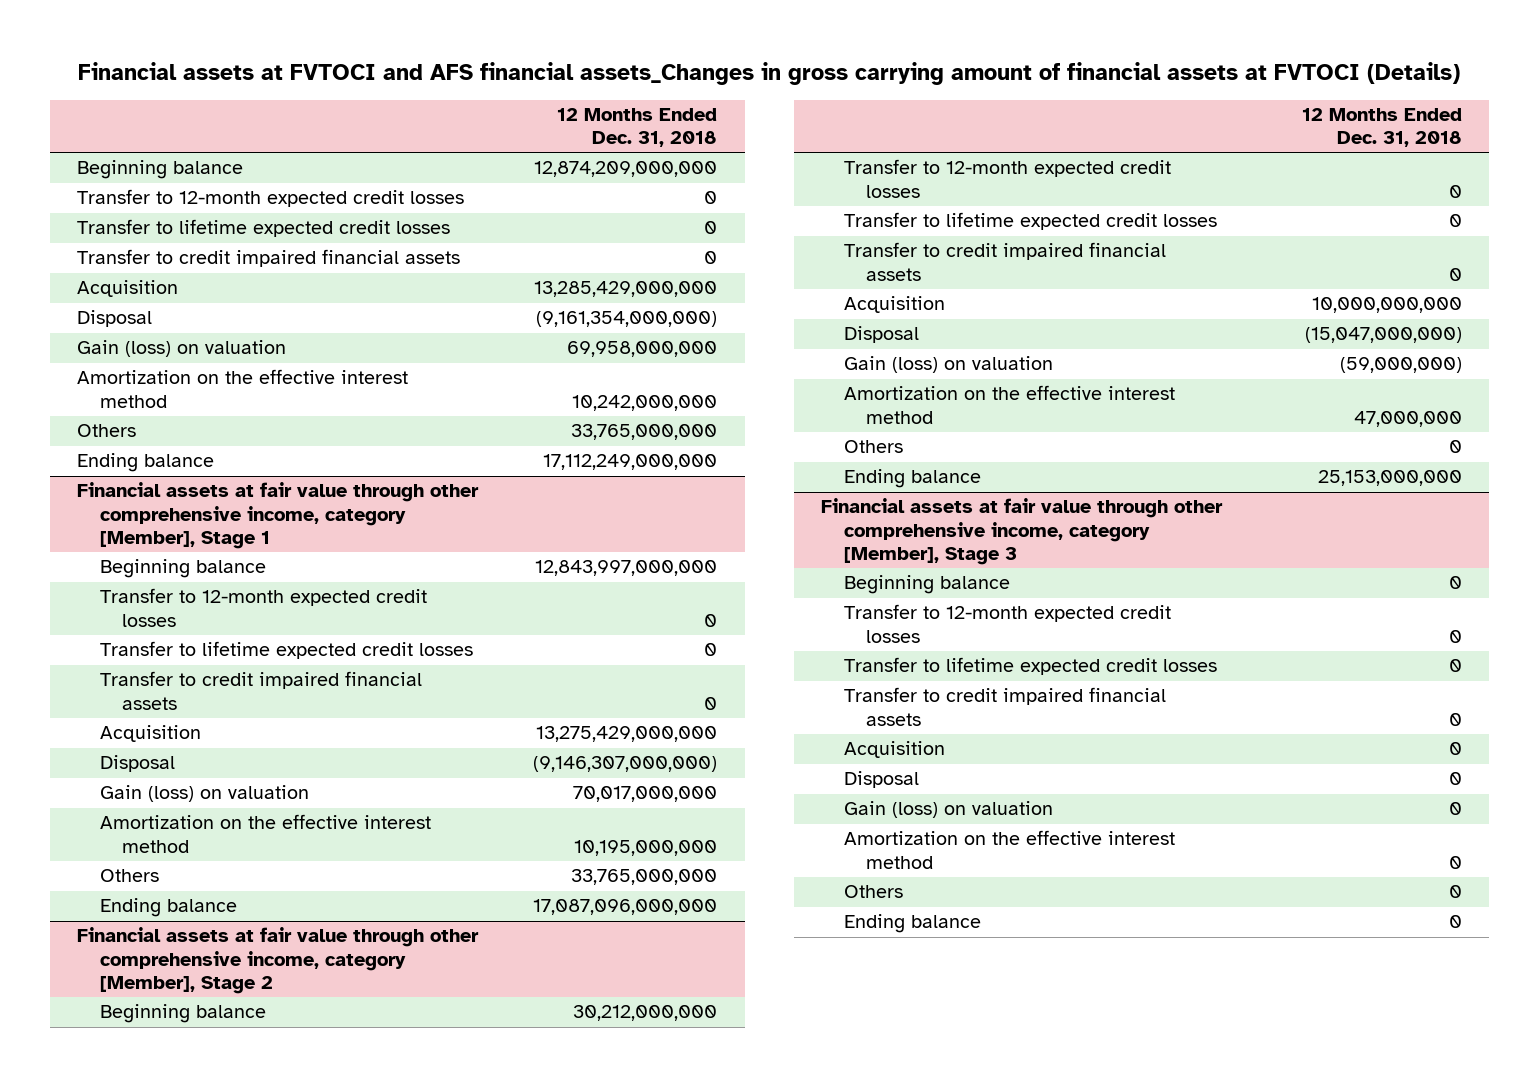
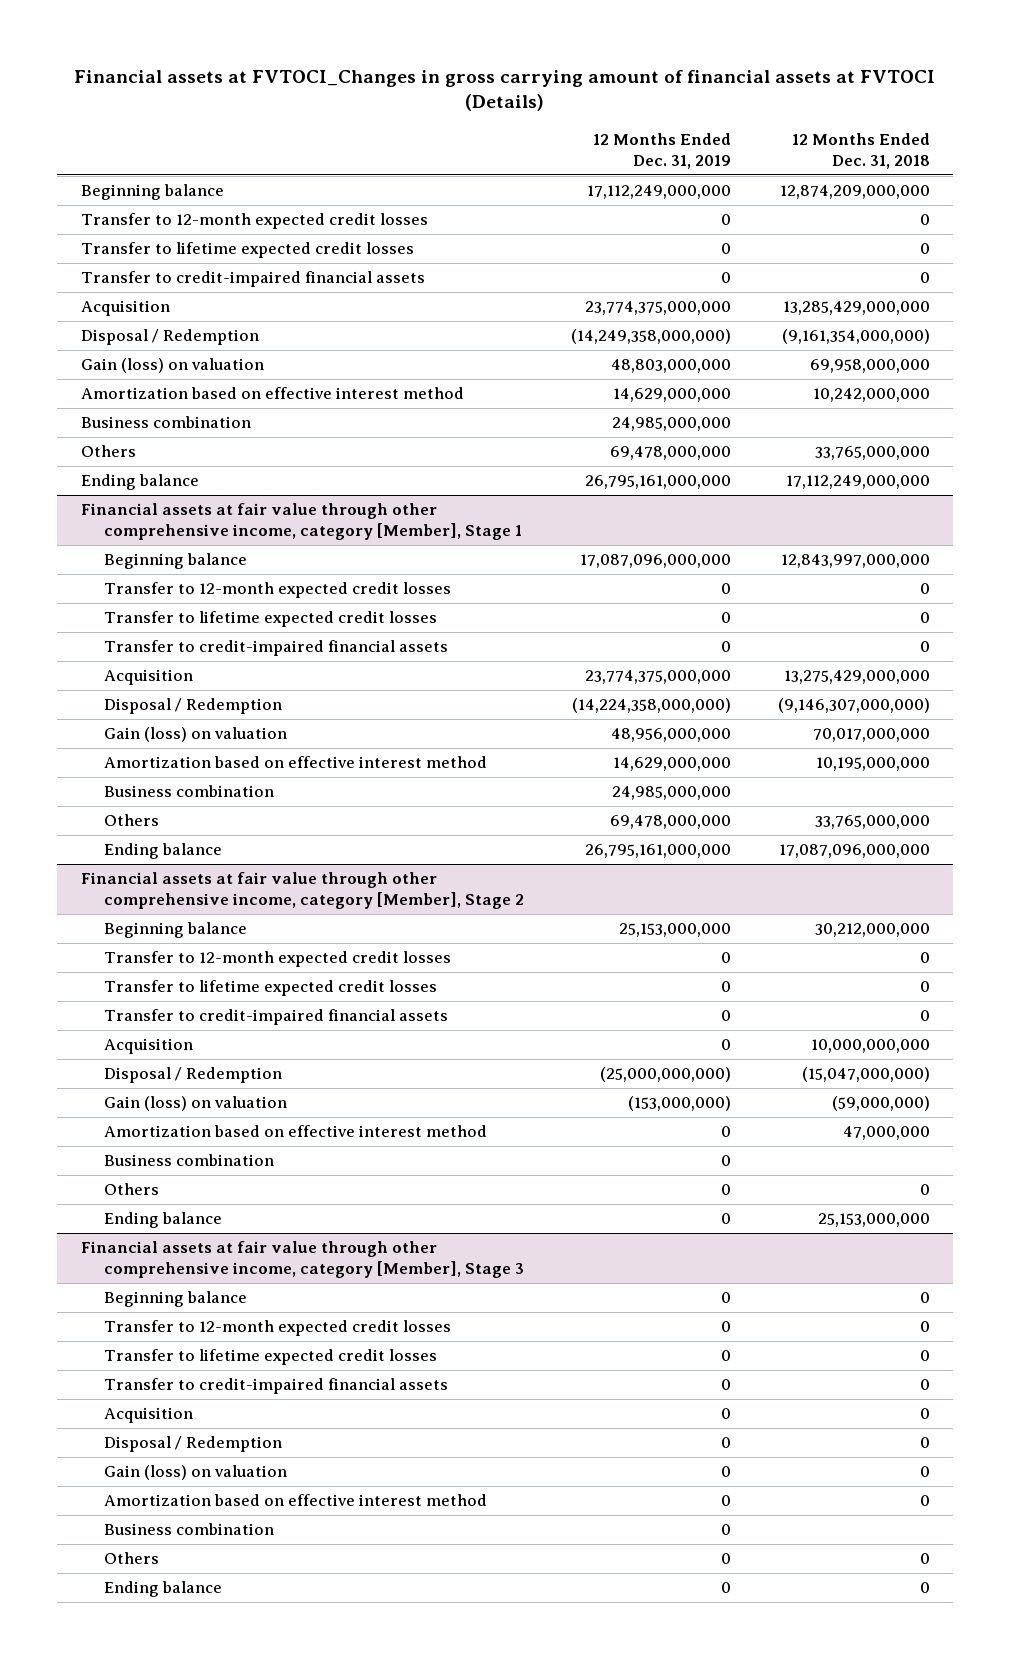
- Financial assets at FVTOCI and AFS financial assets_Changes in gross carrying amount of financial assets at FVTOCI (Details)
+ Financial assets at FVTOCI_Changes in gross carrying amount of financial assets at FVTOCI (Details)
- | 12 Months Ended Dec. 31, 2018
+ | 12 Months Ended Dec. 31, 2019 | 12 Months Ended Dec. 31, 2018
- Transfer to credit impaired financial assets | 0
+ Transfer to credit-impaired financial assets | 0 | 0
- Disposal | (9,161,354,000,000)
+ Disposal / Redemption | (14,249,358,000,000) | (9,161,354,000,000)
- Amortization on the effective interest method | 10,242,000,000
+ Amortization based on effective interest method | 14,629,000,000 | 10,242,000,000
+ Business combination | 24,985,000,000 |
@ Financial assets at fair value through other comprehensive income, category [Member], Stage 1
- Transfer to credit impaired financial assets | 0
+ Transfer to credit-impaired financial assets | 0 | 0
- Disposal | (9,146,307,000,000)
+ Disposal / Redemption | (14,224,358,000,000) | (9,146,307,000,000)
- Amortization on the effective interest method | 10,195,000,000
+ Amortization based on effective interest method | 14,629,000,000 | 10,195,000,000
+ Business combination | 24,985,000,000 |
@ Financial assets at fair value through other comprehensive income, category [Member], Stage 2
- Transfer to credit impaired financial assets | 0
+ Transfer to credit-impaired financial assets | 0 | 0
- Disposal | (15,047,000,000)
+ Disposal / Redemption | (25,000,000,000) | (15,047,000,000)
- Amortization on the effective interest method | 47,000,000
+ Amortization based on effective interest method | 0 | 47,000,000
+ Business combination | 0 |
@ Financial assets at fair value through other comprehensive income, category [Member], Stage 3
- Transfer to credit impaired financial assets | 0
+ Transfer to credit-impaired financial assets | 0 | 0
- Disposal | 0
+ Disposal / Redemption | 0 | 0
- Amortization on the effective interest method | 0
+ Amortization based on effective interest method | 0 | 0
+ Business combination | 0 |

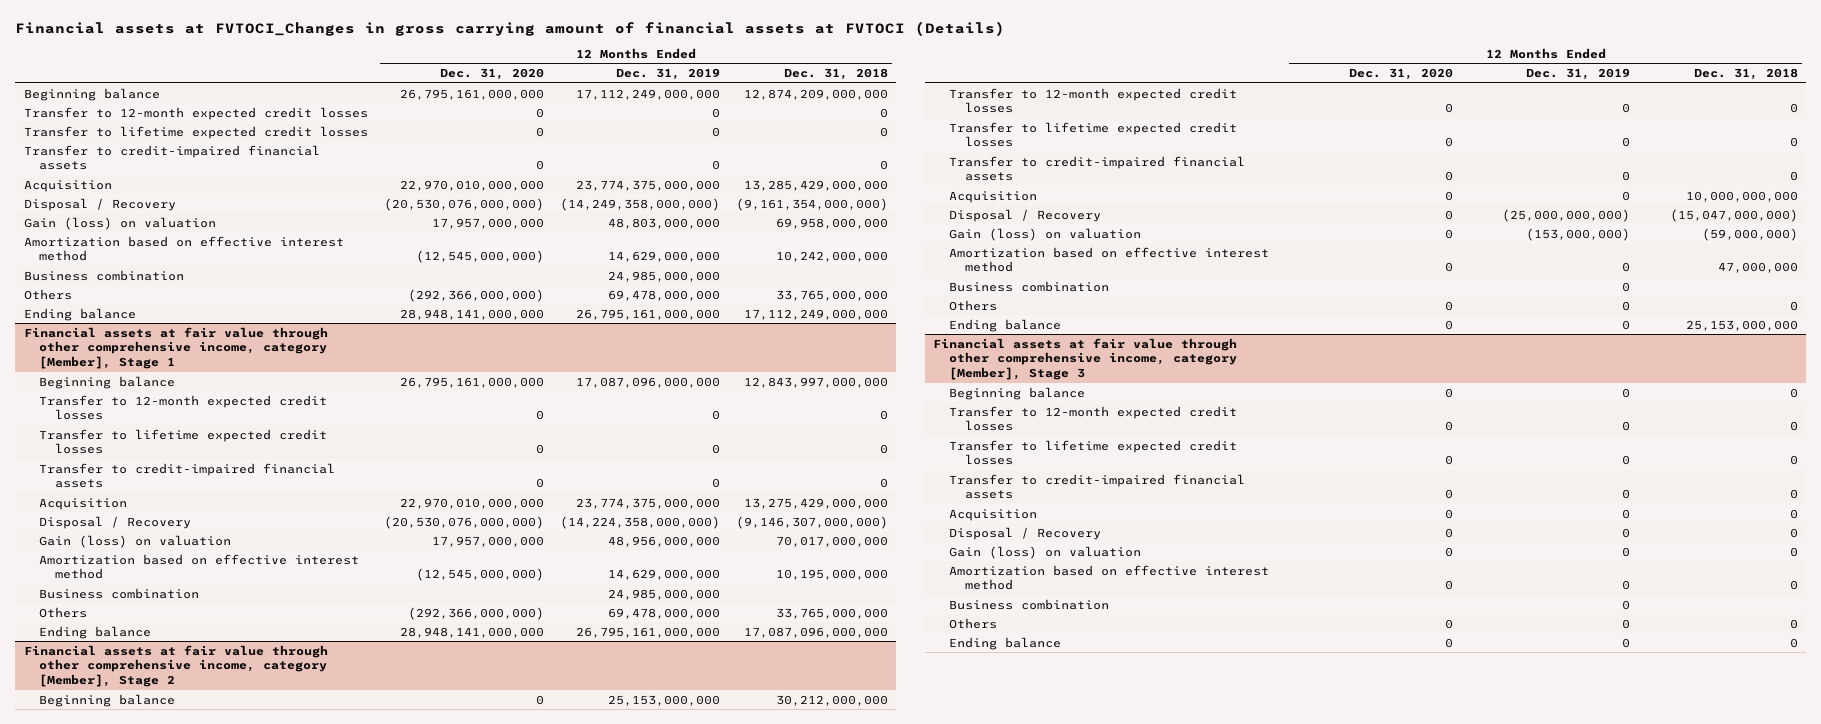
- | 12 Months Ended Dec. 31, 2019 | 12 Months Ended Dec. 31, 2018
+ | 12 Months Ended Dec. 31, 2020 | 12 Months Ended Dec. 31, 2019 | 12 Months Ended Dec. 31, 2018
- Disposal / Redemption | (14,249,358,000,000) | (9,161,354,000,000)
+ Disposal / Recovery | (20,530,076,000,000) | (14,249,358,000,000) | (9,161,354,000,000)
@ Financial assets at fair value through other comprehensive income, category [Member], Stage 1
- Disposal / Redemption | (14,224,358,000,000) | (9,146,307,000,000)
+ Disposal / Recovery | (20,530,076,000,000) | (14,224,358,000,000) | (9,146,307,000,000)
@ Financial assets at fair value through other comprehensive income, category [Member], Stage 2
- Disposal / Redemption | (25,000,000,000) | (15,047,000,000)
+ Disposal / Recovery | 0 | (25,000,000,000) | (15,047,000,000)
@ Financial assets at fair value through other comprehensive income, category [Member], Stage 3
- Disposal / Redemption | 0 | 0
+ Disposal / Recovery | 0 | 0 | 0

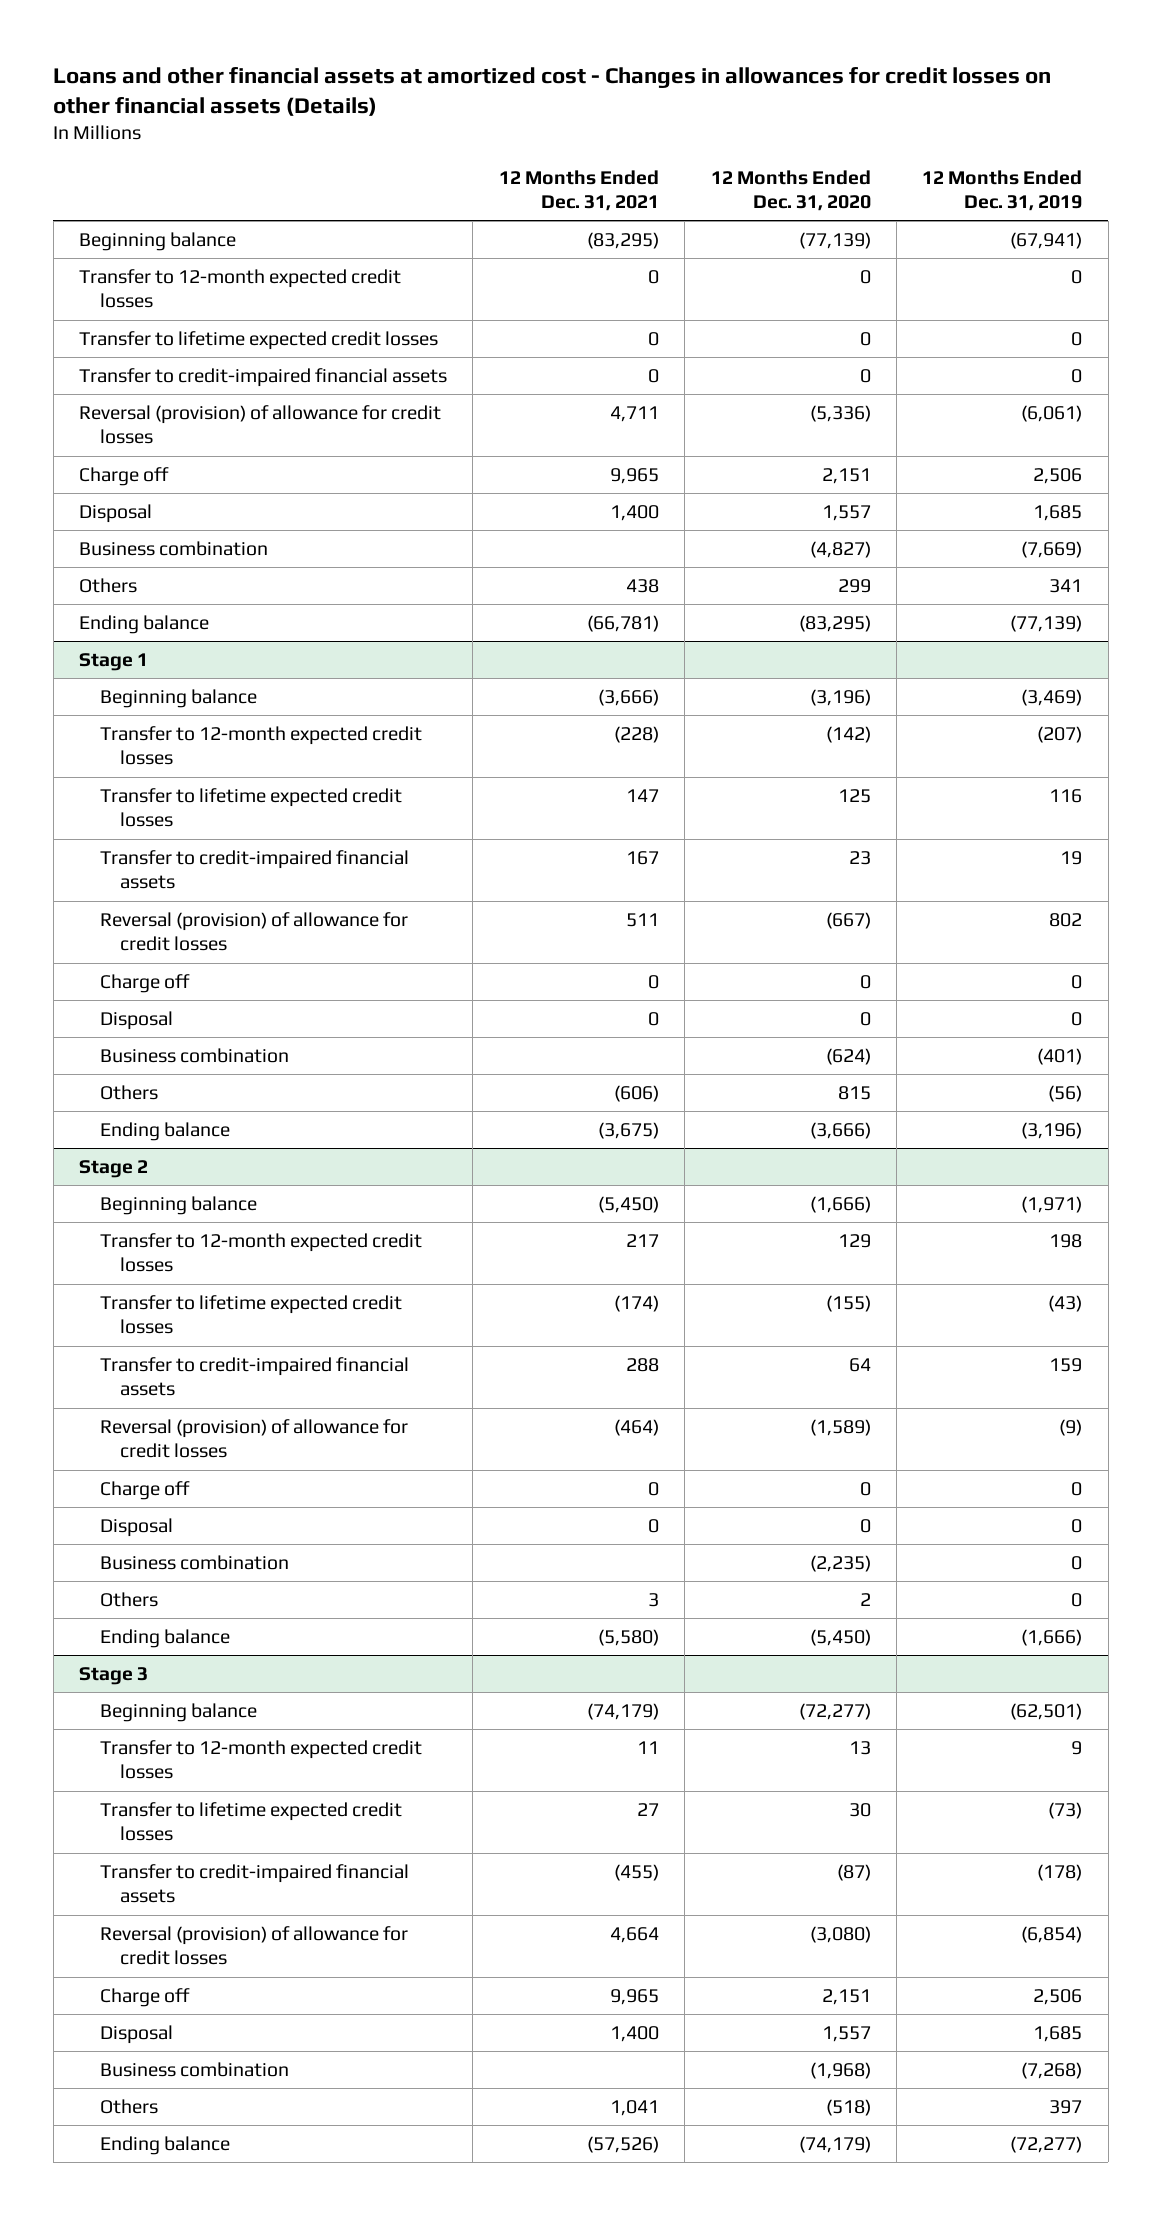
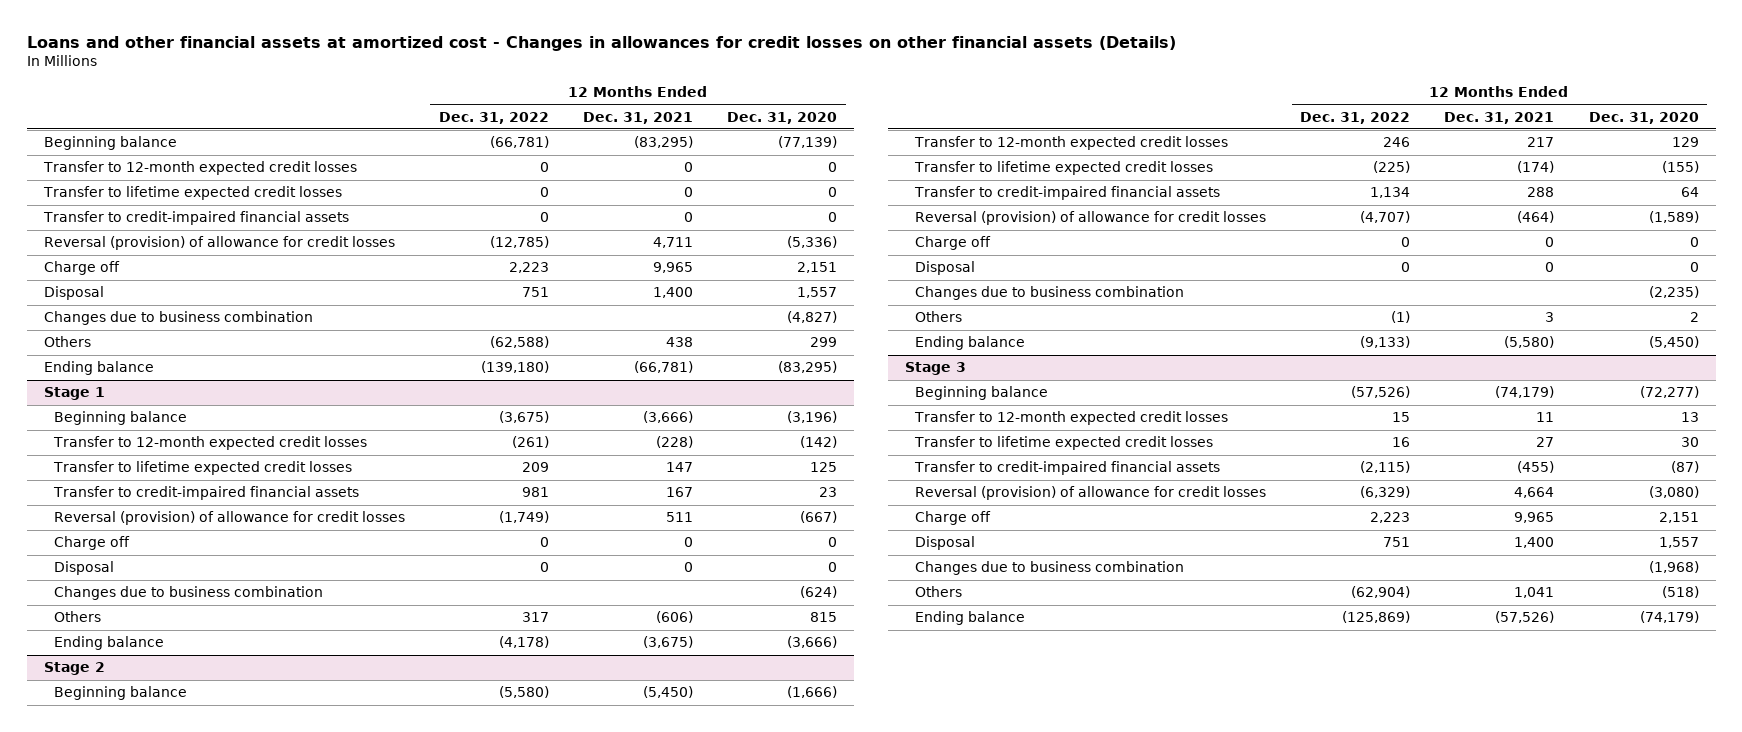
- | 12 Months Ended Dec. 31, 2021 | 12 Months Ended Dec. 31, 2020 | 12 Months Ended Dec. 31, 2019
+ | 12 Months Ended Dec. 31, 2022 | 12 Months Ended Dec. 31, 2021 | 12 Months Ended Dec. 31, 2020
- Business combination | | (4,827) | (7,669)
+ Changes due to business combination | | | (4,827)
@ Stage 1
- Business combination | | (624) | (401)
+ Changes due to business combination | | | (624)
@ Stage 2
- Business combination | | (2,235) | 0
+ Changes due to business combination | | | (2,235)
@ Stage 3
- Business combination | | (1,968) | (7,268)
+ Changes due to business combination | | | (1,968)

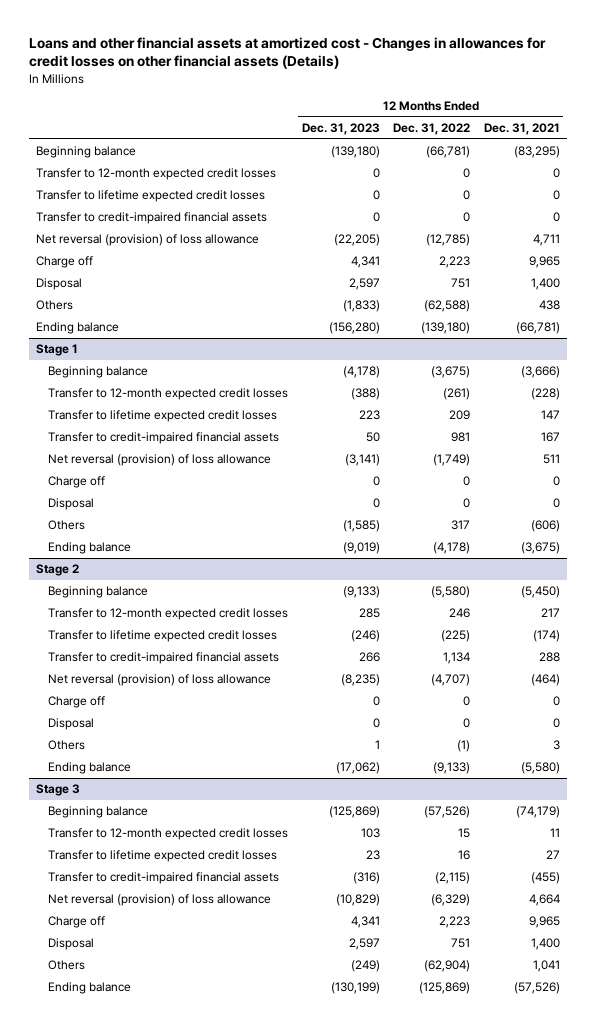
- | 12 Months Ended Dec. 31, 2022 | 12 Months Ended Dec. 31, 2021 | 12 Months Ended Dec. 31, 2020
+ | 12 Months Ended Dec. 31, 2023 | 12 Months Ended Dec. 31, 2022 | 12 Months Ended Dec. 31, 2021
- Reversal (provision) of allowance for credit losses | (12,785) | 4,711 | (5,336)
+ Net reversal (provision) of loss allowance | (22,205) | (12,785) | 4,711
- Changes due to business combination | | | (4,827)
@ Stage 1
- Reversal (provision) of allowance for credit losses | (1,749) | 511 | (667)
+ Net reversal (provision) of loss allowance | (3,141) | (1,749) | 511
- Changes due to business combination | | | (624)
@ Stage 2
- Reversal (provision) of allowance for credit losses | (4,707) | (464) | (1,589)
+ Net reversal (provision) of loss allowance | (8,235) | (4,707) | (464)
- Changes due to business combination | | | (2,235)
@ Stage 3
- Reversal (provision) of allowance for credit losses | (6,329) | 4,664 | (3,080)
+ Net reversal (provision) of loss allowance | (10,829) | (6,329) | 4,664
- Changes due to business combination | | | (1,968)

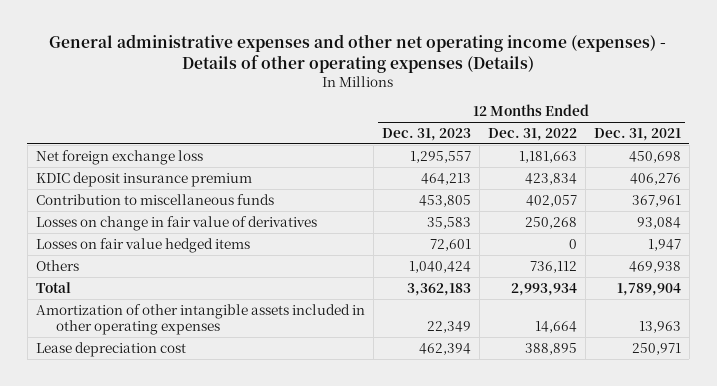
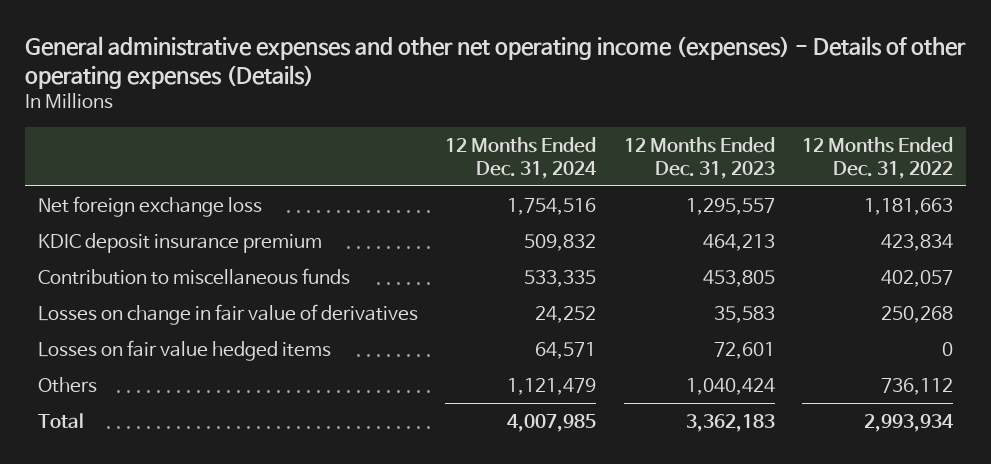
- | 12 Months Ended Dec. 31, 2023 | 12 Months Ended Dec. 31, 2022 | 12 Months Ended Dec. 31, 2021
+ | 12 Months Ended Dec. 31, 2024 | 12 Months Ended Dec. 31, 2023 | 12 Months Ended Dec. 31, 2022
- Amortization of other intangible assets included in other operating expenses | 22,349 | 14,664 | 13,963
- Lease depreciation cost | 462,394 | 388,895 | 250,971

